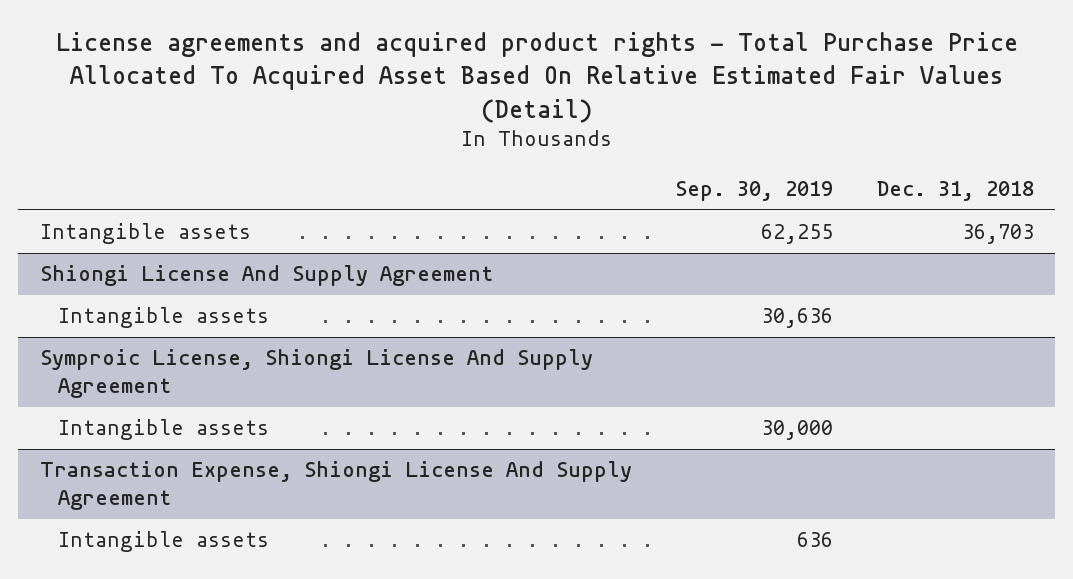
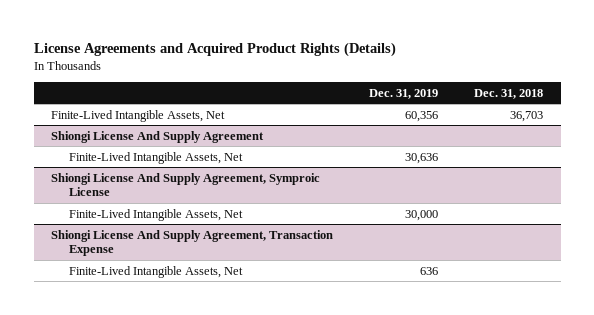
- License agreements and acquired product rights - Total Purchase Price Allocated To Acquired Asset Based On Relative Estimated Fair Values (Detail)
+ License Agreements and Acquired Product Rights (Details)
- | Sep. 30, 2019 | Dec. 31, 2018
+ | Dec. 31, 2019 | Dec. 31, 2018
- Intangible assets | 62,255 | 36,703
+ Finite-Lived Intangible Assets, Net | 60,356 | 36,703
@ Shiongi License And Supply Agreement
- Intangible assets | 30,636 |
- Symproic License, Shiongi License And Supply Agreement
- Intangible assets | 30,000 |
- Transaction Expense, Shiongi License And Supply Agreement
- Intangible assets | 636 |
@ Shiongi License And Supply Agreement
+ Finite-Lived Intangible Assets, Net | 30,636 |
+ Shiongi License And Supply Agreement, Symproic License
+ Finite-Lived Intangible Assets, Net | 30,000 |
+ Shiongi License And Supply Agreement, Transaction Expense
+ Finite-Lived Intangible Assets, Net | 636 |

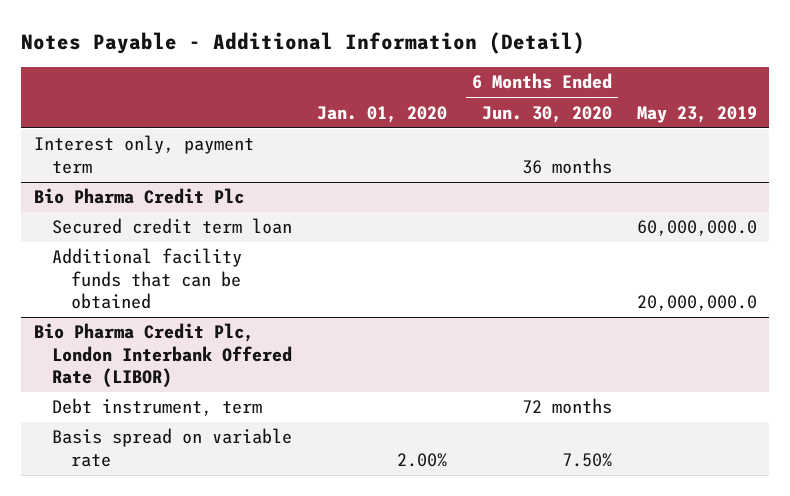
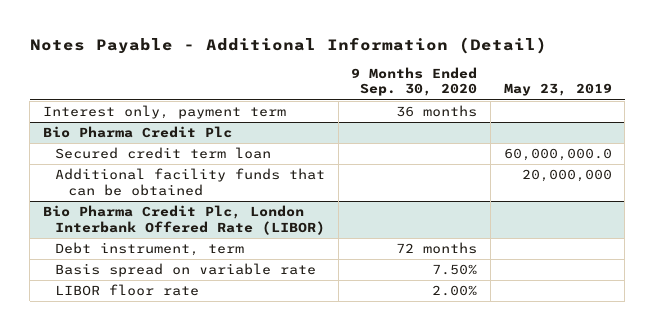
- | Jan. 01, 2020 | 6 Months Ended Jun. 30, 2020 | May 23, 2019
+ | 9 Months Ended Sep. 30, 2020 | May 23, 2019
@ Bio Pharma Credit Plc
- Additional facility funds that can be obtained | | | 20,000,000.0
+ Additional facility funds that can be obtained | | 20,000,000
@ Bio Pharma Credit Plc, London Interbank Offered Rate (LIBOR)
+ LIBOR floor rate | 2.00% |

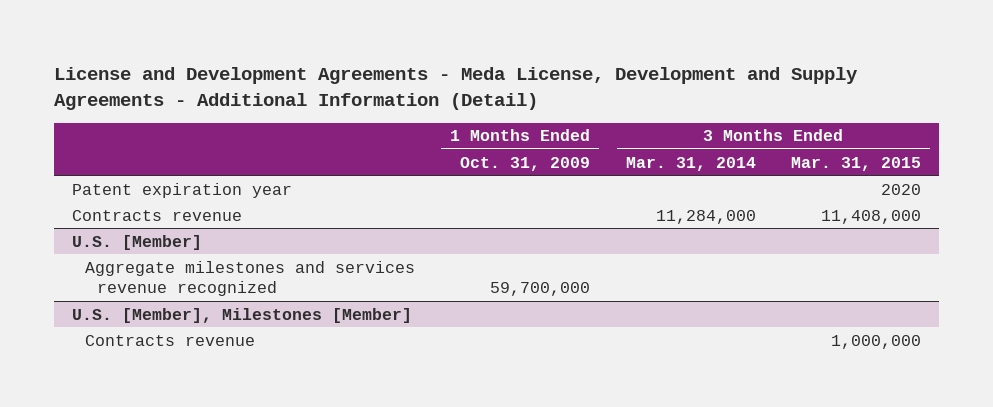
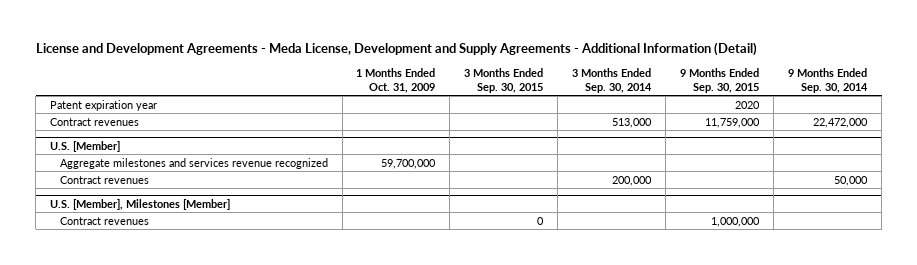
- | 1 Months Ended Oct. 31, 2009 | 3 Months Ended Mar. 31, 2014 | 3 Months Ended Mar. 31, 2015
+ | 1 Months Ended Oct. 31, 2009 | 3 Months Ended Sep. 30, 2015 | 3 Months Ended Sep. 30, 2014 | 9 Months Ended Sep. 30, 2015 | 9 Months Ended Sep. 30, 2014
- Contracts revenue | | 11,284,000 | 11,408,000
+ Contract revenues | | | 513,000 | 11,759,000 | 22,472,000
@ U.S. [Member]
+ Contract revenues | | | 200,000 | | 50,000
@ U.S. [Member], Milestones [Member]
- Contracts revenue | | | 1,000,000
+ Contract revenues | | 0 | | 1,000,000 |

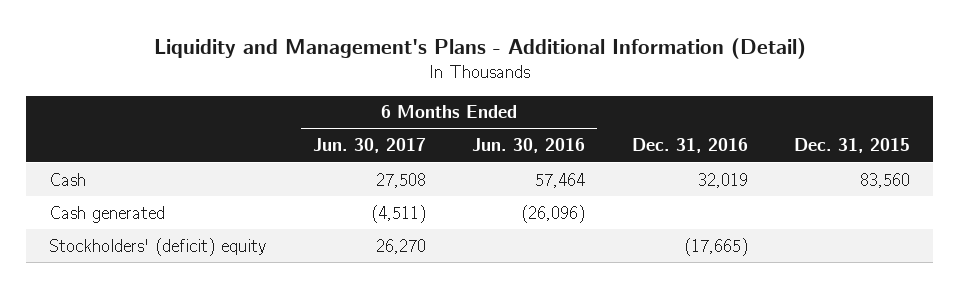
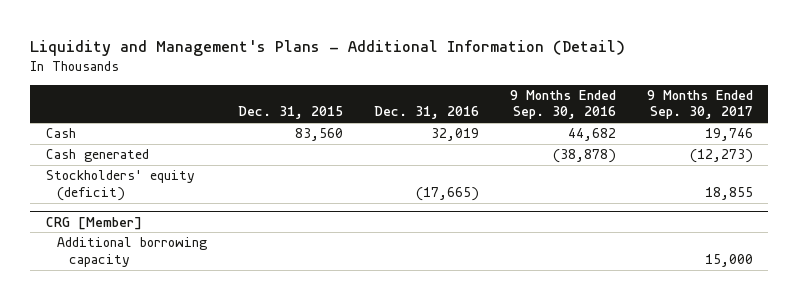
- | 6 Months Ended Jun. 30, 2017 | 6 Months Ended Jun. 30, 2016 | Dec. 31, 2016 | Dec. 31, 2015
+ | Dec. 31, 2015 | Dec. 31, 2016 | 9 Months Ended Sep. 30, 2016 | 9 Months Ended Sep. 30, 2017
- Stockholders' (deficit) equity | 26,270 | | (17,665) |
+ Stockholders' equity (deficit) | | (17,665) | | 18,855
+ CRG [Member]
+ Additional borrowing capacity | | | | 15,000

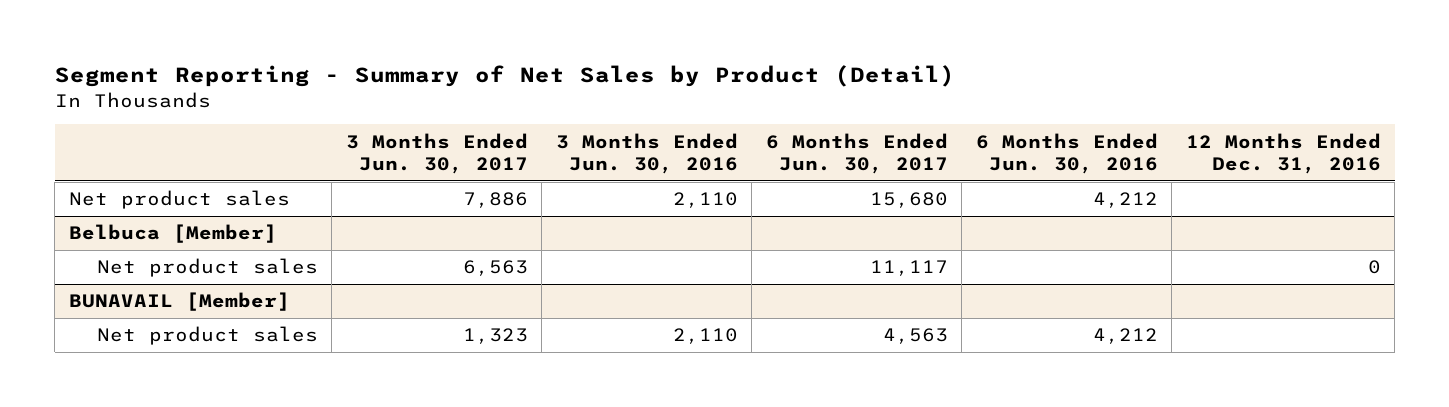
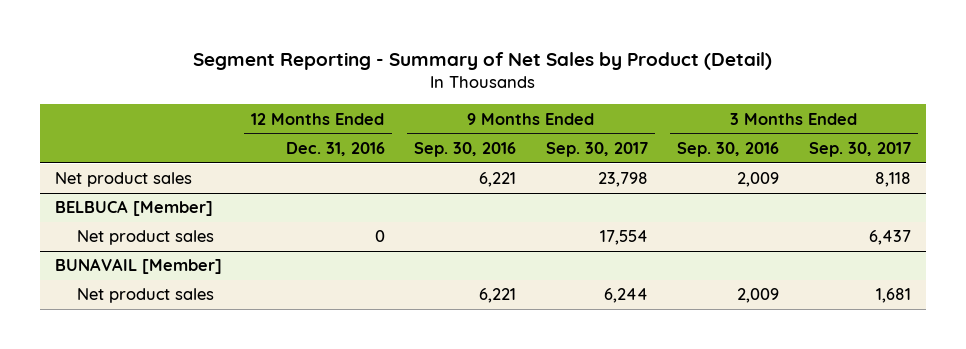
- | 3 Months Ended Jun. 30, 2017 | 3 Months Ended Jun. 30, 2016 | 6 Months Ended Jun. 30, 2017 | 6 Months Ended Jun. 30, 2016 | 12 Months Ended Dec. 31, 2016
+ | 12 Months Ended Dec. 31, 2016 | 9 Months Ended Sep. 30, 2016 | 9 Months Ended Sep. 30, 2017 | 3 Months Ended Sep. 30, 2016 | 3 Months Ended Sep. 30, 2017
- Belbuca [Member]
+ BELBUCA [Member]

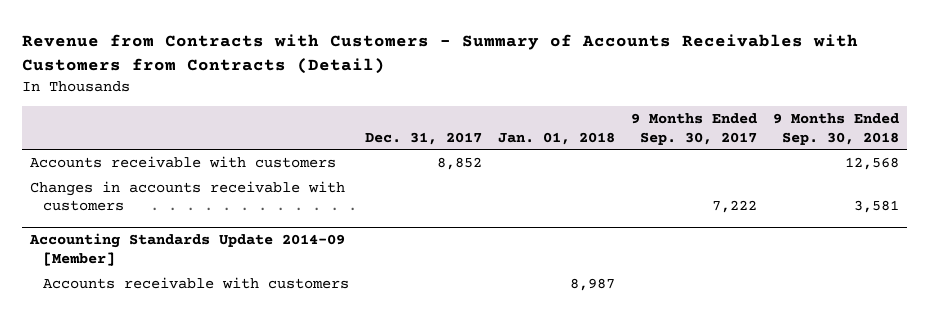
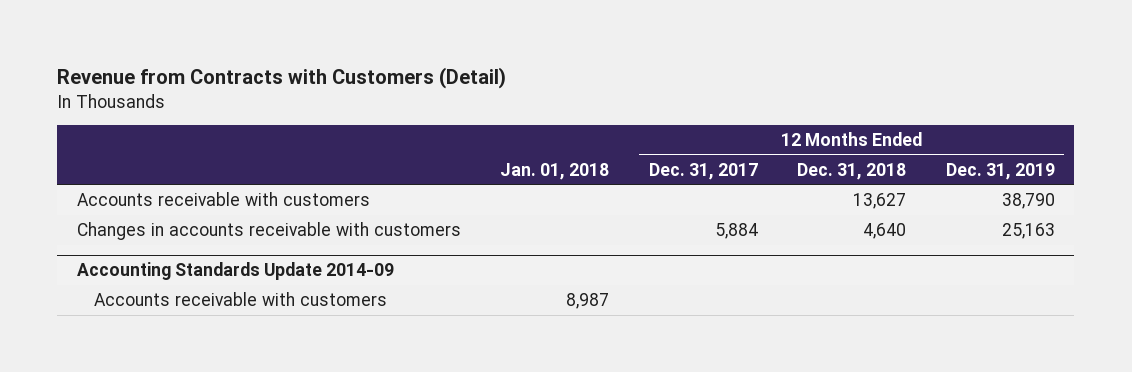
- Revenue from Contracts with Customers - Summary of Accounts Receivables with Customers from Contracts (Detail)
+ Revenue from Contracts with Customers (Detail)
- | Dec. 31, 2017 | Jan. 01, 2018 | 9 Months Ended Sep. 30, 2017 | 9 Months Ended Sep. 30, 2018
+ | Jan. 01, 2018 | 12 Months Ended Dec. 31, 2017 | 12 Months Ended Dec. 31, 2018 | 12 Months Ended Dec. 31, 2019
- Accounting Standards Update 2014-09 [Member]
+ Accounting Standards Update 2014-09

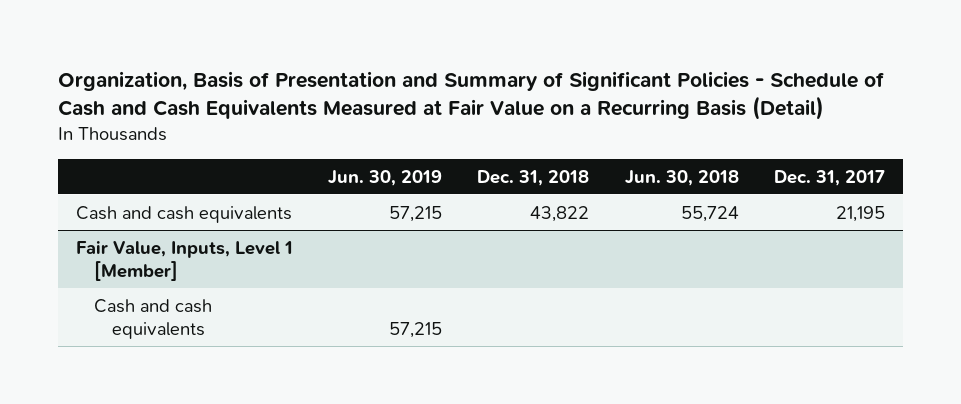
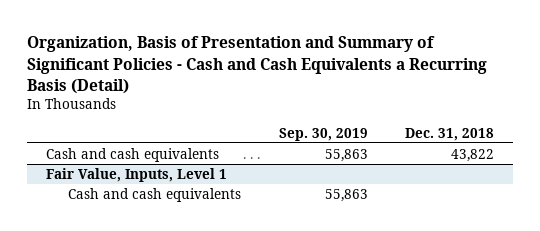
- Organization, Basis of Presentation and Summary of Significant Policies - Schedule of Cash and Cash Equivalents Measured at Fair Value on a Recurring Basis (Detail)
+ Organization, Basis of Presentation and Summary of Significant Policies - Cash and Cash Equivalents a Recurring Basis (Detail)
- | Jun. 30, 2019 | Dec. 31, 2018 | Jun. 30, 2018 | Dec. 31, 2017
+ | Sep. 30, 2019 | Dec. 31, 2018
- Fair Value, Inputs, Level 1 [Member]
+ Fair Value, Inputs, Level 1

